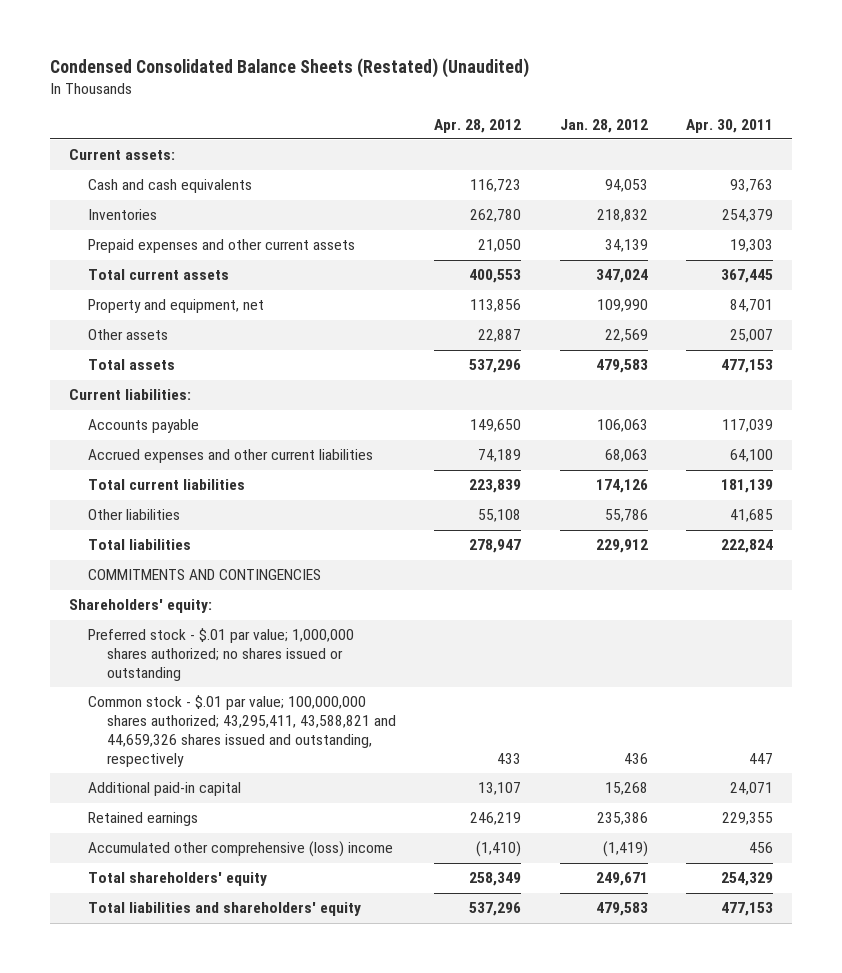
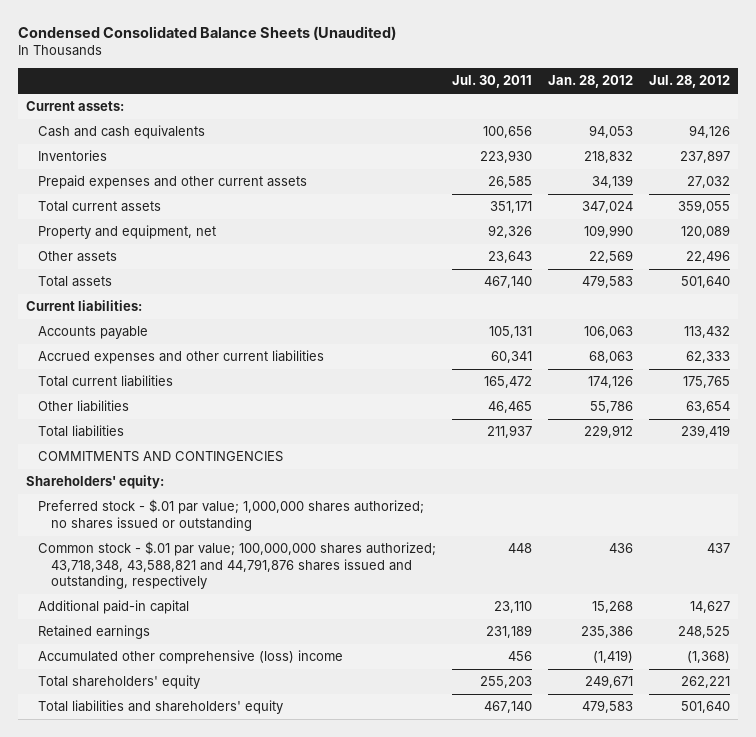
- Condensed Consolidated Balance Sheets (Restated) (Unaudited)
+ Condensed Consolidated Balance Sheets (Unaudited)
- | Apr. 28, 2012 | Jan. 28, 2012 | Apr. 30, 2011
+ | Jul. 30, 2011 | Jan. 28, 2012 | Jul. 28, 2012
- Common stock - $.01 par value; 100,000,000 shares authorized; 43,295,411, 43,588,821 and 44,659,326 shares issued and outstanding, respectively | 433 | 436 | 447
+ Common stock - $.01 par value; 100,000,000 shares authorized; 43,718,348, 43,588,821 and 44,791,876 shares issued and outstanding, respectively | 448 | 436 | 437

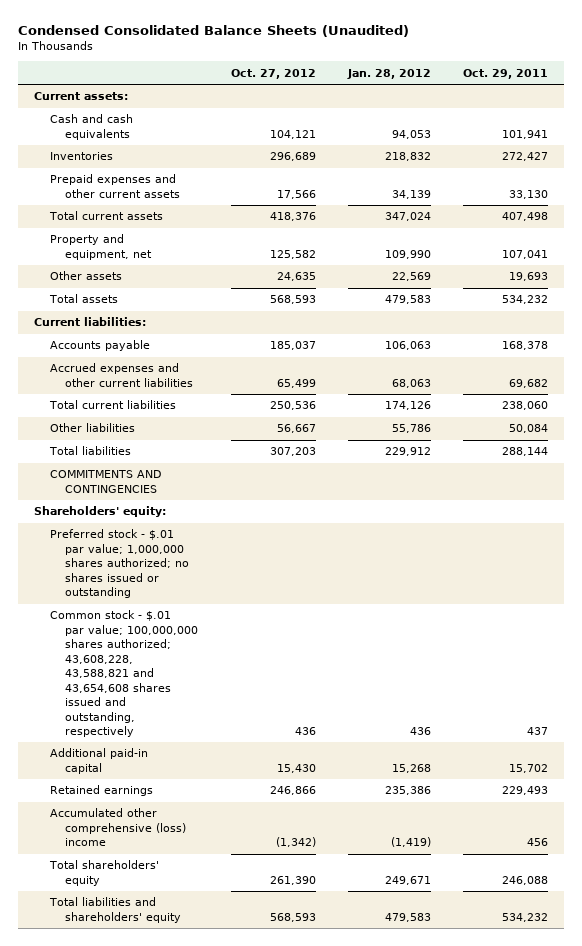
- | Jul. 30, 2011 | Jan. 28, 2012 | Jul. 28, 2012
+ | Oct. 27, 2012 | Jan. 28, 2012 | Oct. 29, 2011
- Common stock - $.01 par value; 100,000,000 shares authorized; 43,718,348, 43,588,821 and 44,791,876 shares issued and outstanding, respectively | 448 | 436 | 437
+ Common stock - $.01 par value; 100,000,000 shares authorized; 43,608,228, 43,588,821 and 43,654,608 shares issued and outstanding, respectively | 436 | 436 | 437

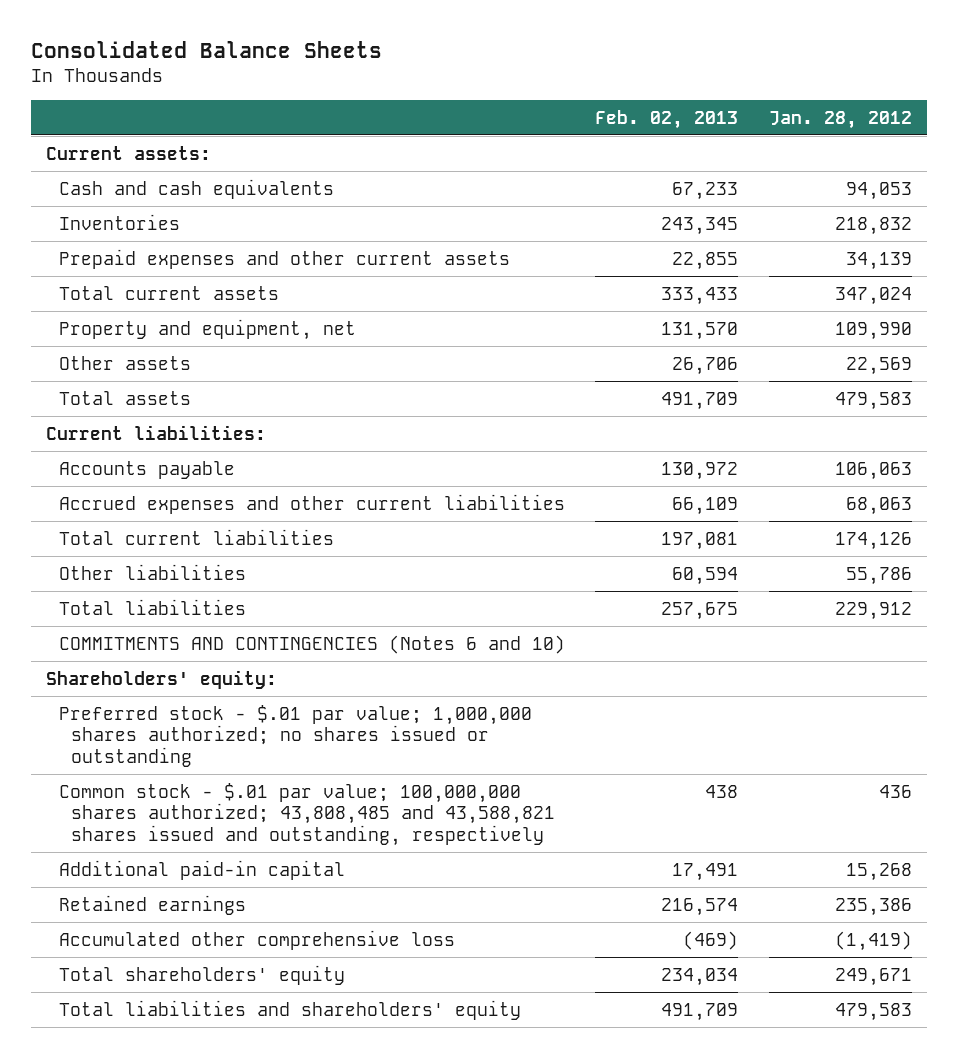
- Condensed Consolidated Balance Sheets (Unaudited)
+ Consolidated Balance Sheets
- | Oct. 27, 2012 | Jan. 28, 2012 | Oct. 29, 2011
+ | Feb. 02, 2013 | Jan. 28, 2012
- COMMITMENTS AND CONTINGENCIES
+ COMMITMENTS AND CONTINGENCIES (Notes 6 and 10)
- Common stock - $.01 par value; 100,000,000 shares authorized; 43,608,228, 43,588,821 and 43,654,608 shares issued and outstanding, respectively | 436 | 436 | 437
+ Common stock - $.01 par value; 100,000,000 shares authorized; 43,808,485 and 43,588,821 shares issued and outstanding, respectively | 438 | 436
- Accumulated other comprehensive (loss) income | (1,342) | (1,419) | 456
+ Accumulated other comprehensive loss | (469) | (1,419)

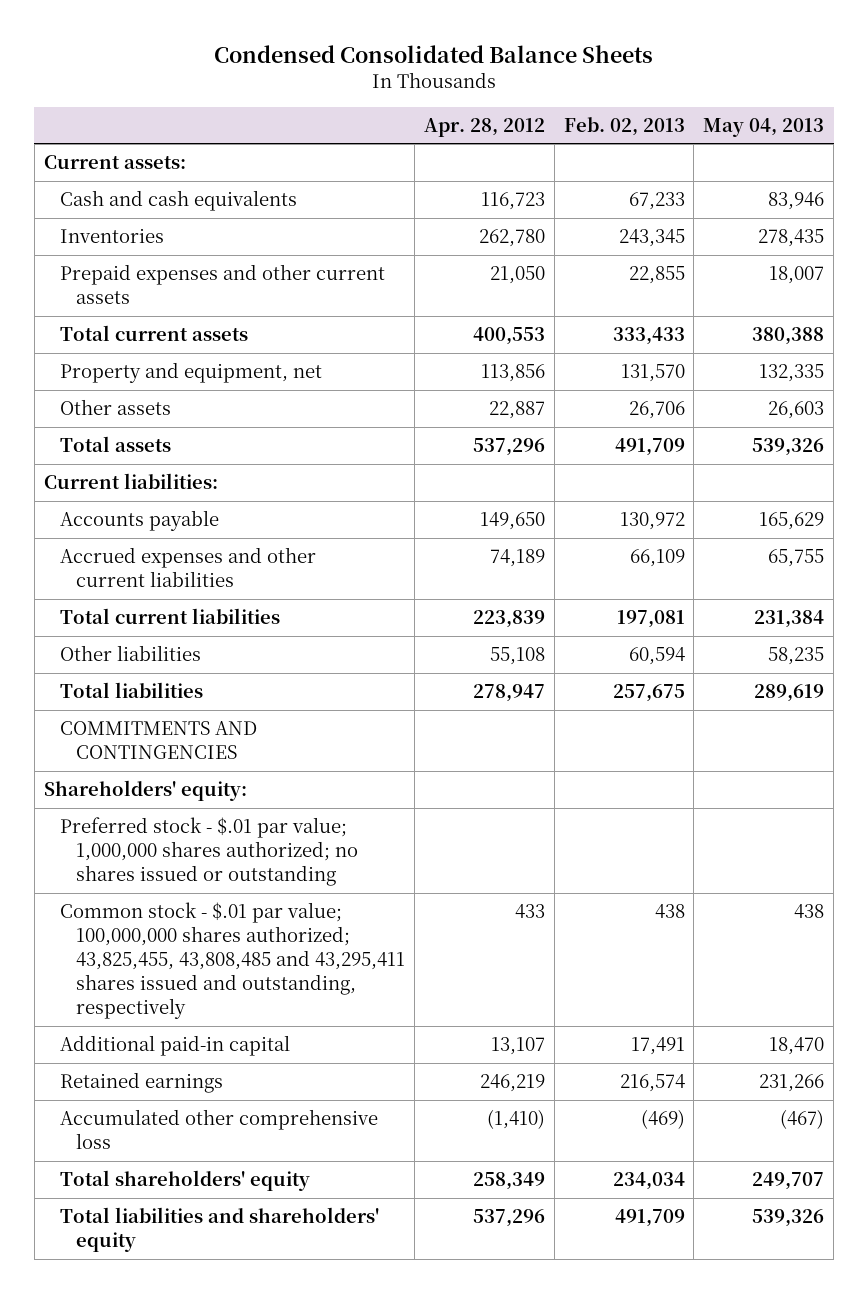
- Consolidated Balance Sheets
+ Condensed Consolidated Balance Sheets
- | Feb. 02, 2013 | Jan. 28, 2012
+ | Apr. 28, 2012 | Feb. 02, 2013 | May 04, 2013
- COMMITMENTS AND CONTINGENCIES (Notes 6 and 10)
+ COMMITMENTS AND CONTINGENCIES
- Common stock - $.01 par value; 100,000,000 shares authorized; 43,808,485 and 43,588,821 shares issued and outstanding, respectively | 438 | 436
+ Common stock - $.01 par value; 100,000,000 shares authorized; 43,825,455, 43,808,485 and 43,295,411 shares issued and outstanding, respectively | 433 | 438 | 438

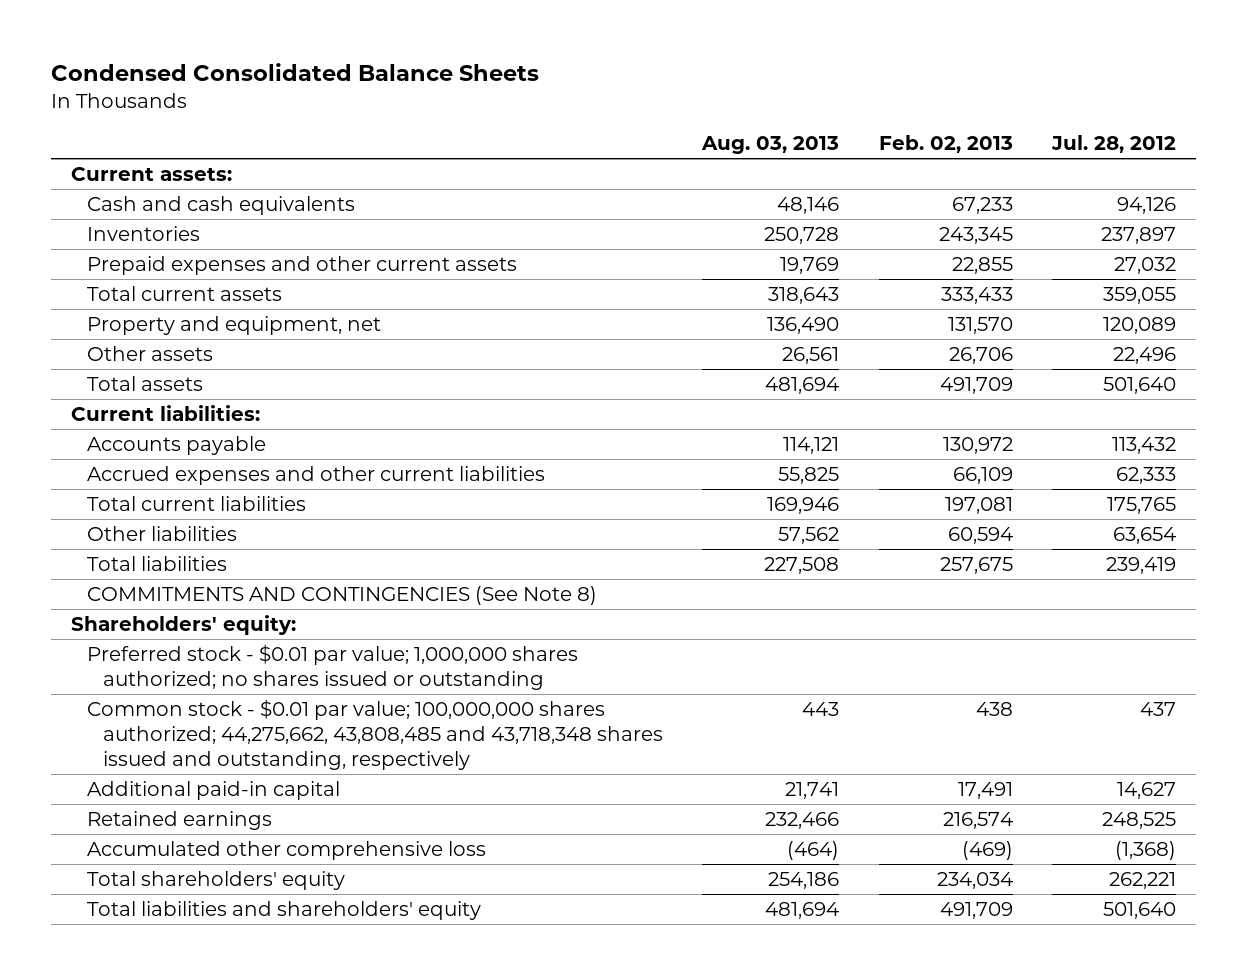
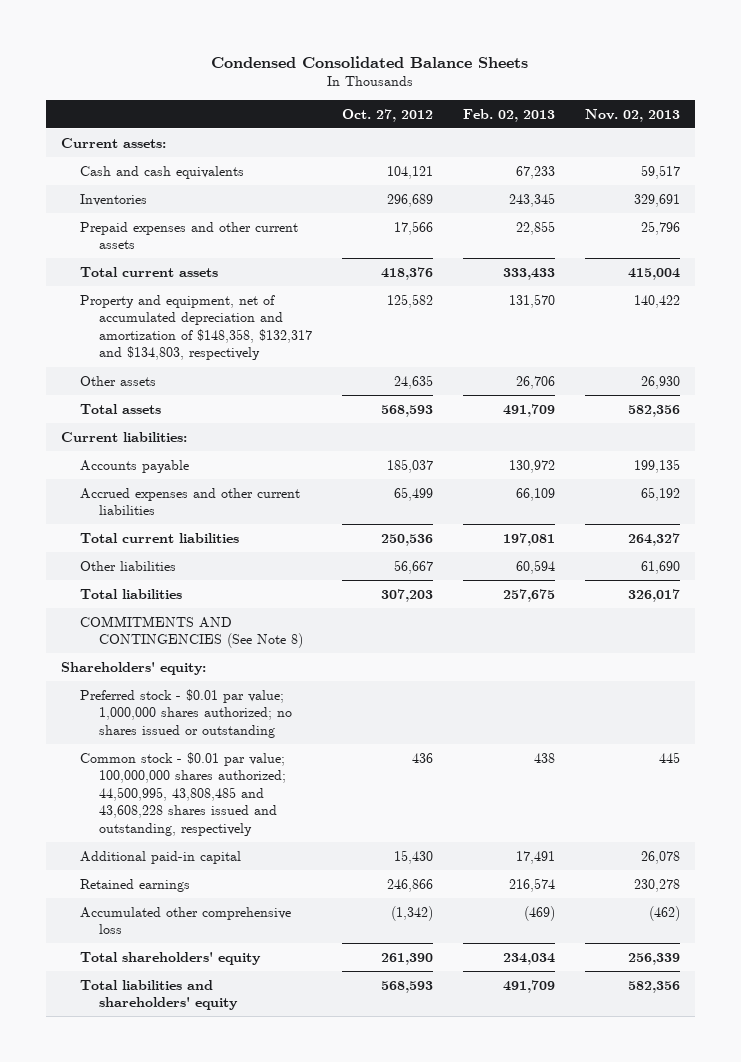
- | Aug. 03, 2013 | Feb. 02, 2013 | Jul. 28, 2012
+ | Oct. 27, 2012 | Feb. 02, 2013 | Nov. 02, 2013
- Property and equipment, net | 136,490 | 131,570 | 120,089
+ Property and equipment, net of accumulated depreciation and amortization of $148,358, $132,317 and $134,803, respectively | 125,582 | 131,570 | 140,422
- Common stock - $0.01 par value; 100,000,000 shares authorized; 44,275,662, 43,808,485 and 43,718,348 shares issued and outstanding, respectively | 443 | 438 | 437
+ Common stock - $0.01 par value; 100,000,000 shares authorized; 44,500,995, 43,808,485 and 43,608,228 shares issued and outstanding, respectively | 436 | 438 | 445

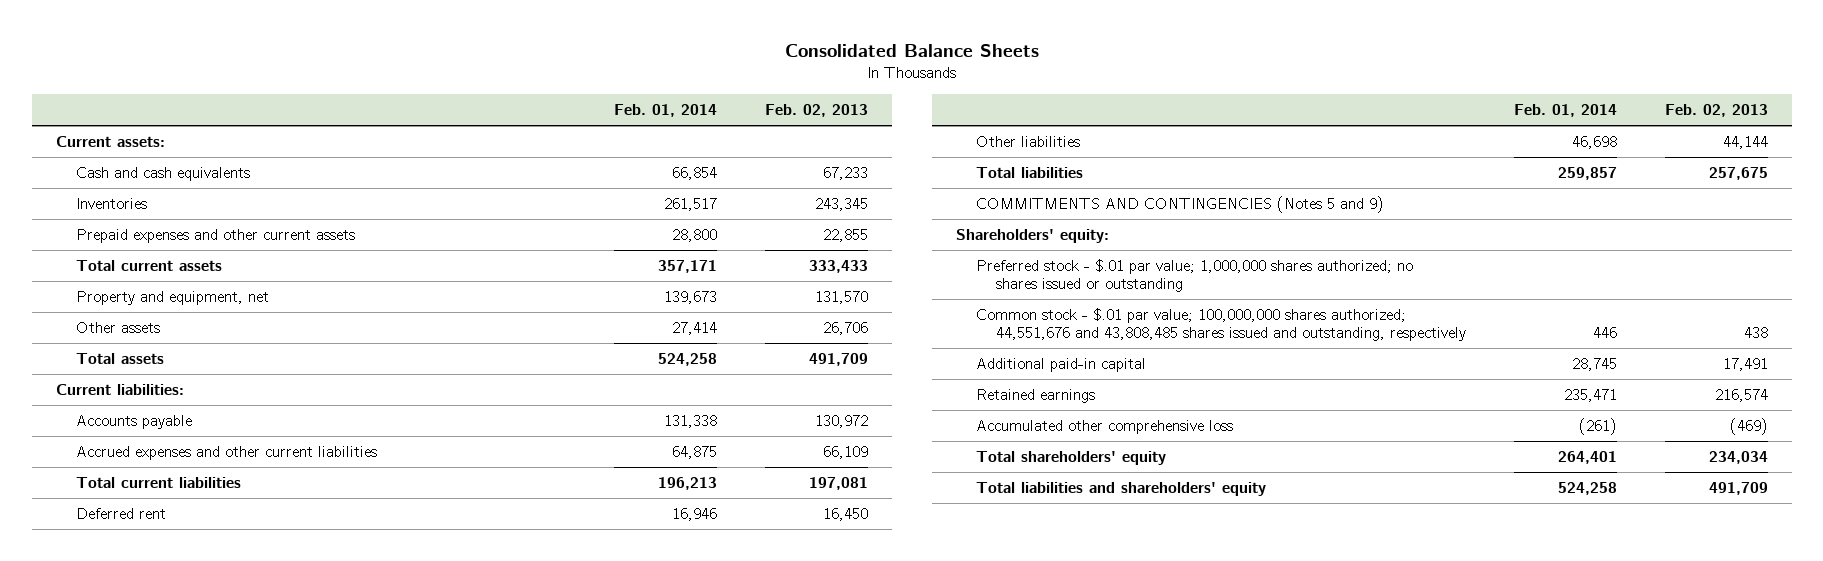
- Condensed Consolidated Balance Sheets
+ Consolidated Balance Sheets
- | Oct. 27, 2012 | Feb. 02, 2013 | Nov. 02, 2013
+ | Feb. 01, 2014 | Feb. 02, 2013
- Property and equipment, net of accumulated depreciation and amortization of $148,358, $132,317 and $134,803, respectively | 125,582 | 131,570 | 140,422
+ Property and equipment, net | 139,673 | 131,570
- Other liabilities | 56,667 | 60,594 | 61,690
+ Deferred rent | 16,946 | 16,450
+ Other liabilities | 46,698 | 44,144
- COMMITMENTS AND CONTINGENCIES (See Note 8)
+ COMMITMENTS AND CONTINGENCIES (Notes 5 and 9)
- Preferred stock - $0.01 par value; 1,000,000 shares authorized; no shares issued or outstanding
- Common stock - $0.01 par value; 100,000,000 shares authorized; 44,500,995, 43,808,485 and 43,608,228 shares issued and outstanding, respectively | 436 | 438 | 445
+ Preferred stock - $.01 par value; 1,000,000 shares authorized; no shares issued or outstanding
+ Common stock - $.01 par value; 100,000,000 shares authorized; 44,551,676 and 43,808,485 shares issued and outstanding, respectively | 446 | 438

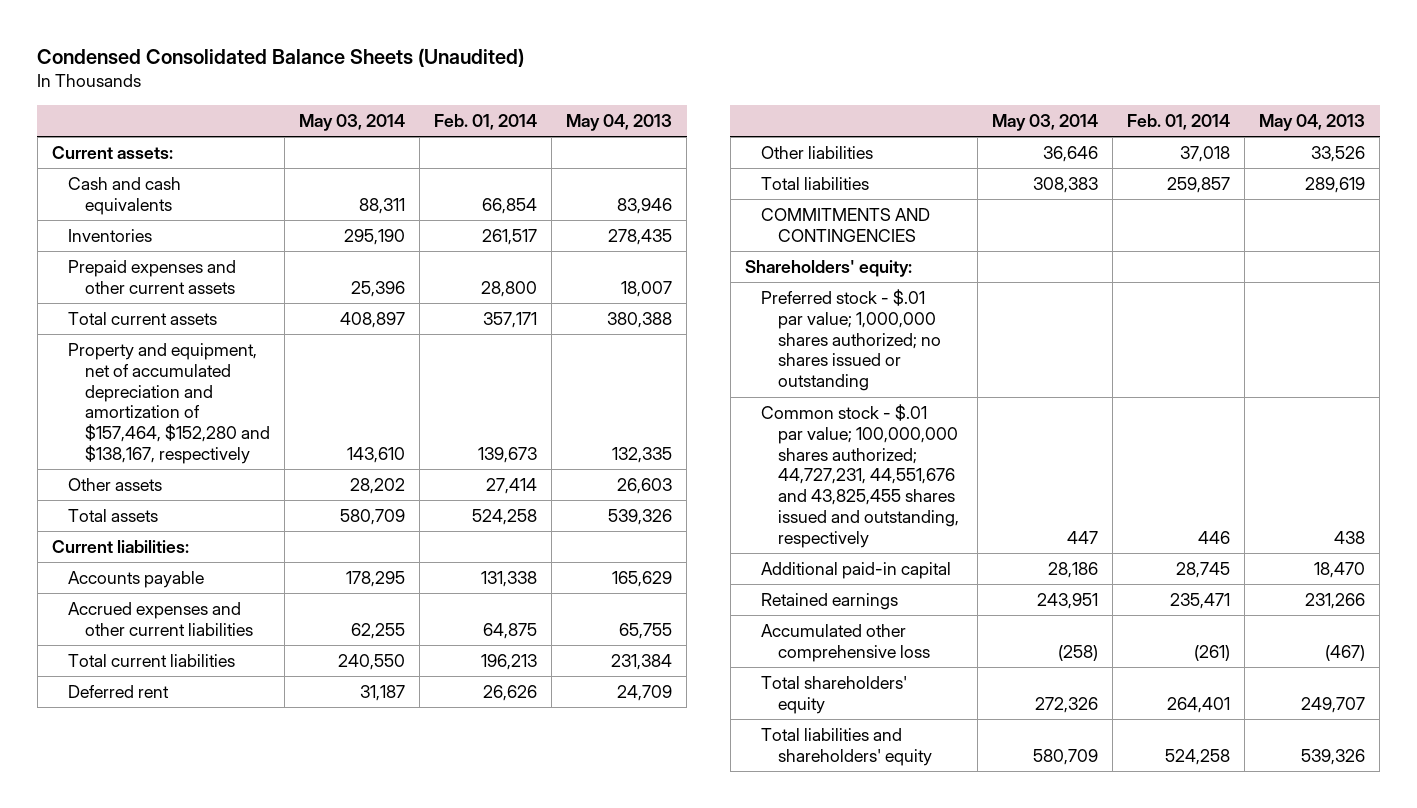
- Consolidated Balance Sheets
+ Condensed Consolidated Balance Sheets (Unaudited)
- | Feb. 01, 2014 | Feb. 02, 2013
+ | May 03, 2014 | Feb. 01, 2014 | May 04, 2013
- Property and equipment, net | 139,673 | 131,570
+ Property and equipment, net of accumulated depreciation and amortization of $157,464, $152,280 and $138,167, respectively | 143,610 | 139,673 | 132,335
- Deferred rent | 16,946 | 16,450
- Other liabilities | 46,698 | 44,144
+ Deferred rent | 31,187 | 26,626 | 24,709
+ Other liabilities | 36,646 | 37,018 | 33,526
- COMMITMENTS AND CONTINGENCIES (Notes 5 and 9)
+ COMMITMENTS AND CONTINGENCIES
- Common stock - $.01 par value; 100,000,000 shares authorized; 44,551,676 and 43,808,485 shares issued and outstanding, respectively | 446 | 438
+ Common stock - $.01 par value; 100,000,000 shares authorized; 44,727,231, 44,551,676 and 43,825,455 shares issued and outstanding, respectively | 447 | 446 | 438

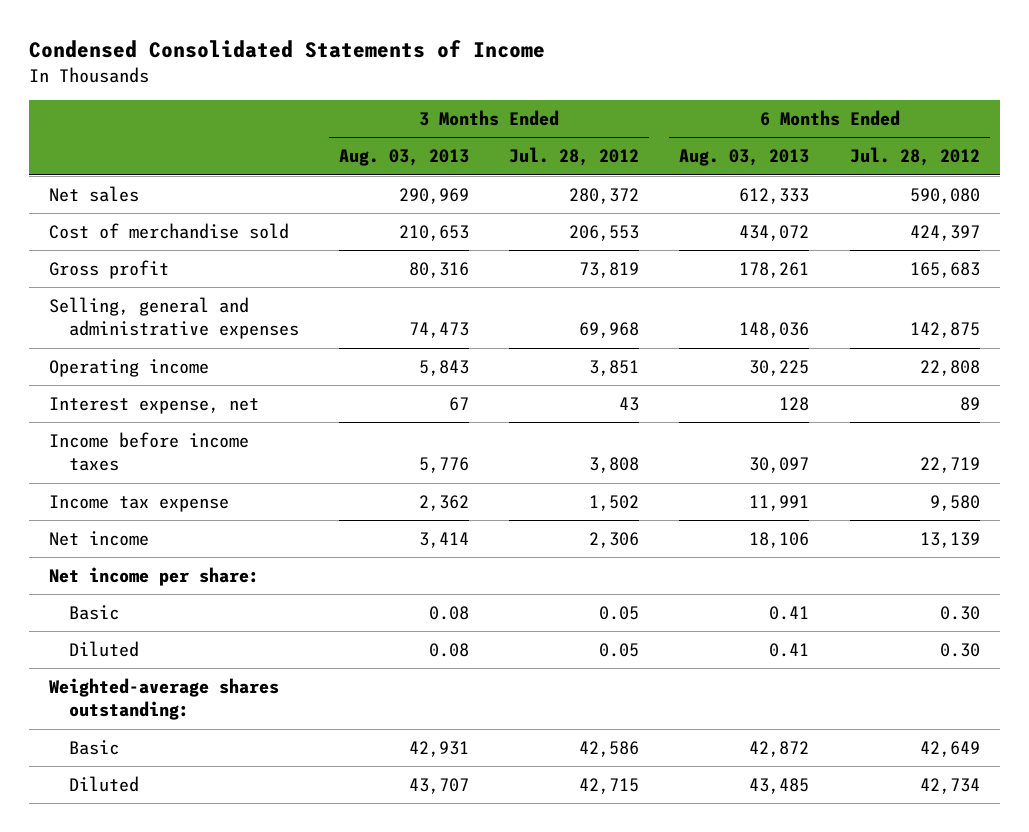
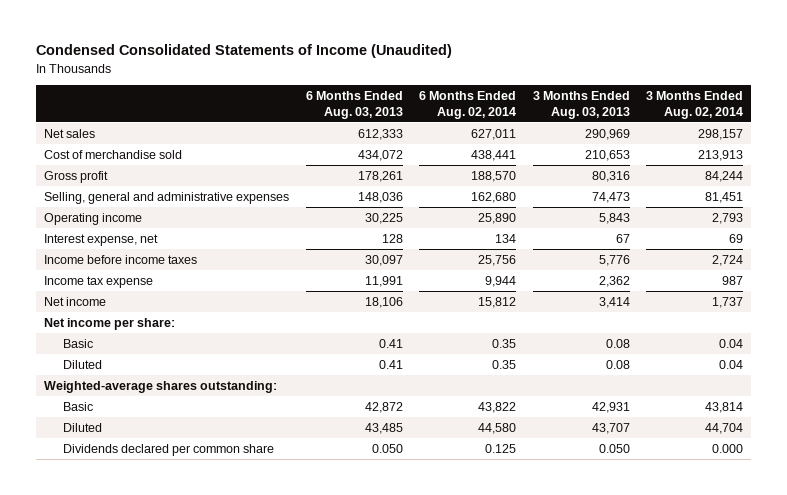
- Condensed Consolidated Statements of Income
+ Condensed Consolidated Statements of Income (Unaudited)
- | 3 Months Ended Aug. 03, 2013 | 3 Months Ended Jul. 28, 2012 | 6 Months Ended Aug. 03, 2013 | 6 Months Ended Jul. 28, 2012
+ | 6 Months Ended Aug. 03, 2013 | 6 Months Ended Aug. 02, 2014 | 3 Months Ended Aug. 03, 2013 | 3 Months Ended Aug. 02, 2014
+ Dividends declared per common share | 0.050 | 0.125 | 0.050 | 0.000

